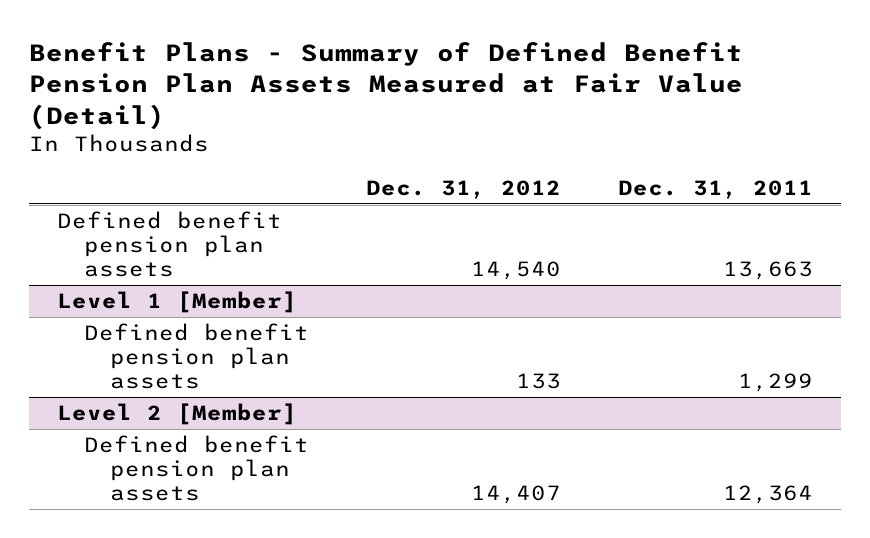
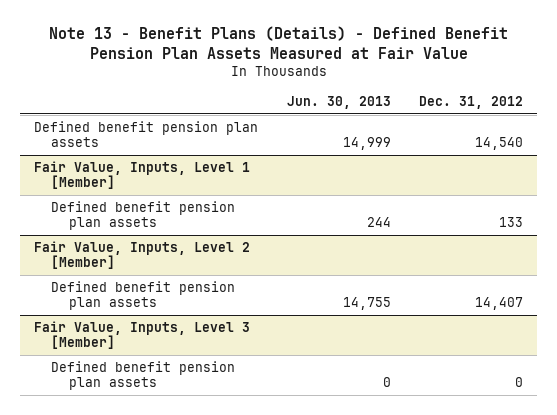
- Benefit Plans - Summary of Defined Benefit Pension Plan Assets Measured at Fair Value (Detail)
+ Note 13 - Benefit Plans (Details) - Defined Benefit Pension Plan Assets Measured at Fair Value
- | Dec. 31, 2012 | Dec. 31, 2011
+ | Jun. 30, 2013 | Dec. 31, 2012
- Level 1 [Member]
+ Fair Value, Inputs, Level 1 [Member]
- Level 2 [Member]
+ Fair Value, Inputs, Level 2 [Member]
+ Fair Value, Inputs, Level 3 [Member]
+ Defined benefit pension plan assets | 0 | 0

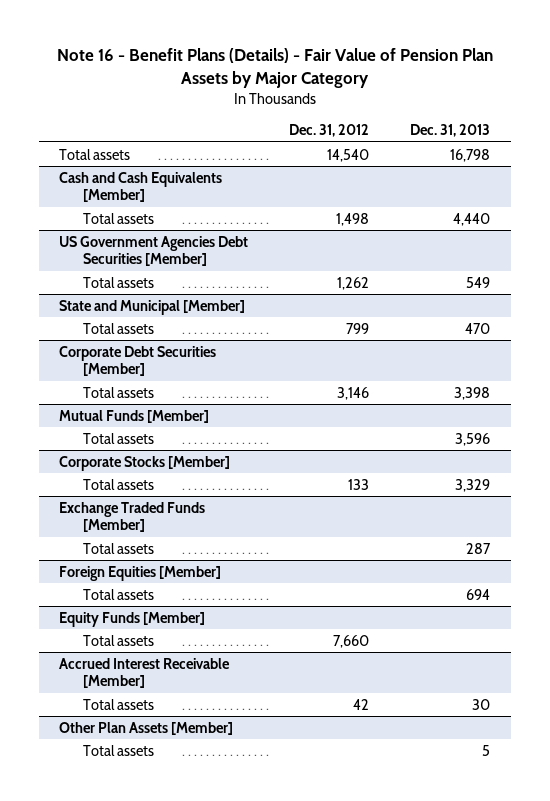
- Note 13 - Benefit Plans (Details) - Defined Benefit Pension Plan Assets Measured at Fair Value
+ Note 16 - Benefit Plans (Details) - Fair Value of Pension Plan Assets by Major Category
- | Jun. 30, 2013 | Dec. 31, 2012
+ | Dec. 31, 2012 | Dec. 31, 2013
- Defined benefit pension plan assets | 14,999 | 14,540
- Fair Value, Inputs, Level 1 [Member]
- Defined benefit pension plan assets | 244 | 133
- Fair Value, Inputs, Level 2 [Member]
- Defined benefit pension plan assets | 14,755 | 14,407
- Fair Value, Inputs, Level 3 [Member]
- Defined benefit pension plan assets | 0 | 0
+ Total assets | 14,540 | 16,798
+ Cash and Cash Equivalents [Member]
+ Total assets | 1,498 | 4,440
+ US Government Agencies Debt Securities [Member]
+ Total assets | 1,262 | 549
+ State and Municipal [Member]
+ Total assets | 799 | 470
+ Corporate Debt Securities [Member]
+ Total assets | 3,146 | 3,398
+ Mutual Funds [Member]
+ Total assets | | 3,596
+ Corporate Stocks [Member]
+ Total assets | 133 | 3,329
+ Exchange Traded Funds [Member]
+ Total assets | | 287
+ Foreign Equities [Member]
+ Total assets | | 694
+ Equity Funds [Member]
+ Total assets | 7,660 |
+ Accrued Interest Receivable [Member]
+ Total assets | 42 | 30
+ Other Plan Assets [Member]
+ Total assets | | 5

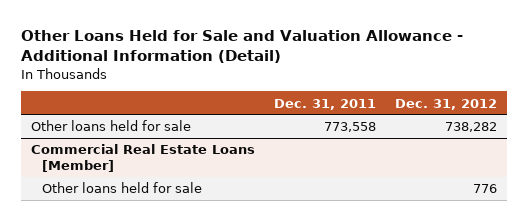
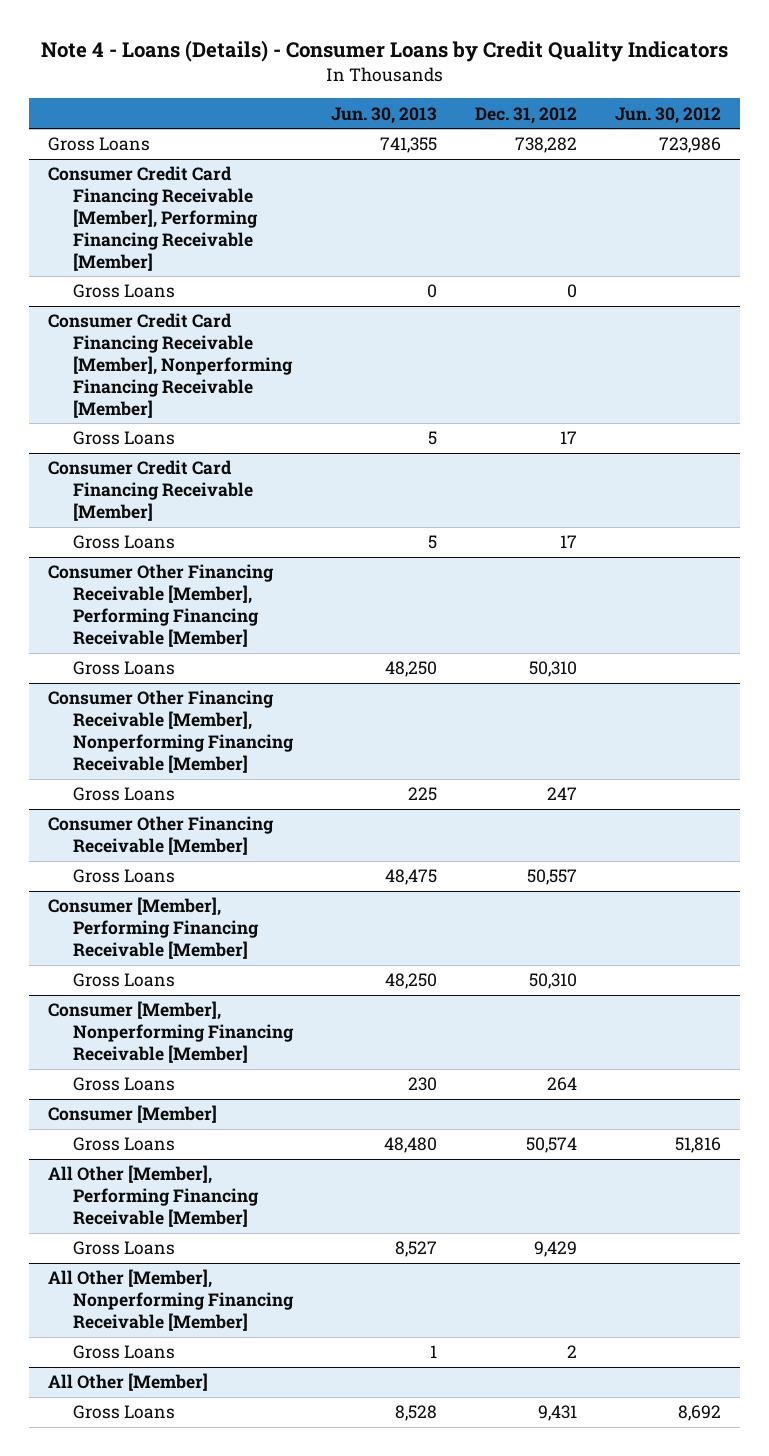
- Other Loans Held for Sale and Valuation Allowance - Additional Information (Detail)
+ Note 4 - Loans (Details) - Consumer Loans by Credit Quality Indicators
- | Dec. 31, 2011 | Dec. 31, 2012
+ | Jun. 30, 2013 | Dec. 31, 2012 | Jun. 30, 2012
- Other loans held for sale | 773,558 | 738,282
- Commercial Real Estate Loans [Member]
- Other loans held for sale | | 776
+ Gross Loans | 741,355 | 738,282 | 723,986
+ Consumer Credit Card Financing Receivable [Member], Performing Financing Receivable [Member]
+ Gross Loans | 0 | 0 |
+ Consumer Credit Card Financing Receivable [Member], Nonperforming Financing Receivable [Member]
+ Gross Loans | 5 | 17 |
+ Consumer Credit Card Financing Receivable [Member]
+ Gross Loans | 5 | 17 |
+ Consumer Other Financing Receivable [Member], Performing Financing Receivable [Member]
+ Gross Loans | 48,250 | 50,310 |
+ Consumer Other Financing Receivable [Member], Nonperforming Financing Receivable [Member]
+ Gross Loans | 225 | 247 |
+ Consumer Other Financing Receivable [Member]
+ Gross Loans | 48,475 | 50,557 |
+ Consumer [Member], Performing Financing Receivable [Member]
+ Gross Loans | 48,250 | 50,310 |
+ Consumer [Member], Nonperforming Financing Receivable [Member]
+ Gross Loans | 230 | 264 |
+ Consumer [Member]
+ Gross Loans | 48,480 | 50,574 | 51,816
+ All Other [Member], Performing Financing Receivable [Member]
+ Gross Loans | 8,527 | 9,429 |
+ All Other [Member], Nonperforming Financing Receivable [Member]
+ Gross Loans | 1 | 2 |
+ All Other [Member]
+ Gross Loans | 8,528 | 9,431 | 8,692

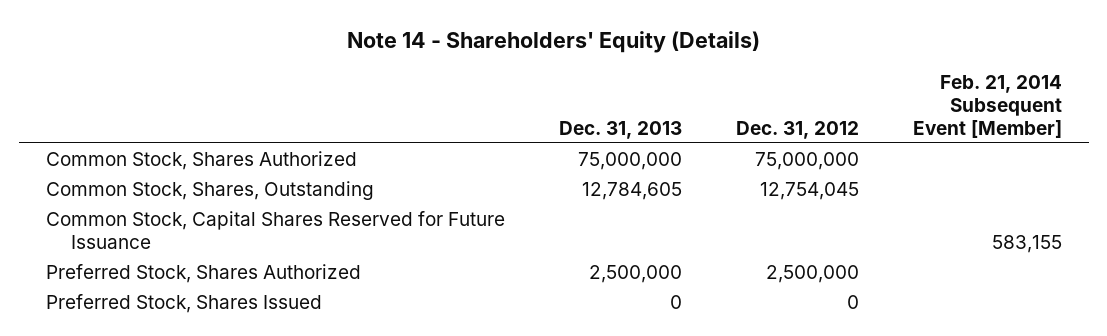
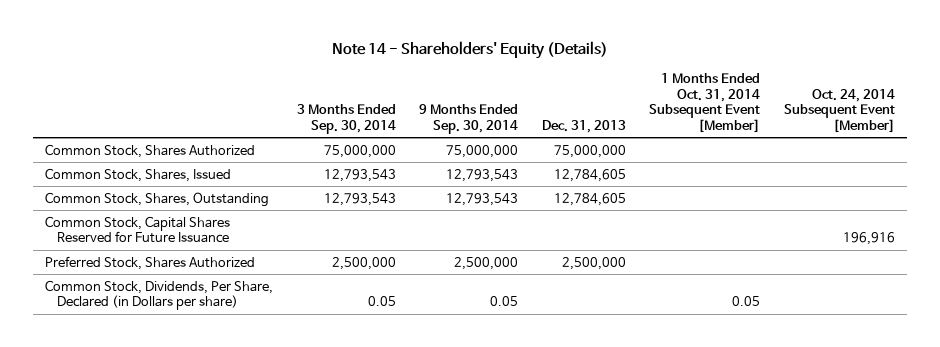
- | Dec. 31, 2013 | Dec. 31, 2012 | Feb. 21, 2014 Subsequent Event [Member]
+ | 3 Months Ended Sep. 30, 2014 | 9 Months Ended Sep. 30, 2014 | Dec. 31, 2013 | 1 Months Ended Oct. 31, 2014 Subsequent Event [Member] | Oct. 24, 2014 Subsequent Event [Member]
+ Common Stock, Shares, Issued | 12,793,543 | 12,793,543 | 12,784,605 | |
- Preferred Stock, Shares Issued | 0 | 0 |
+ Common Stock, Dividends, Per Share, Declared (in Dollars per share) | 0.05 | 0.05 | | 0.05 |

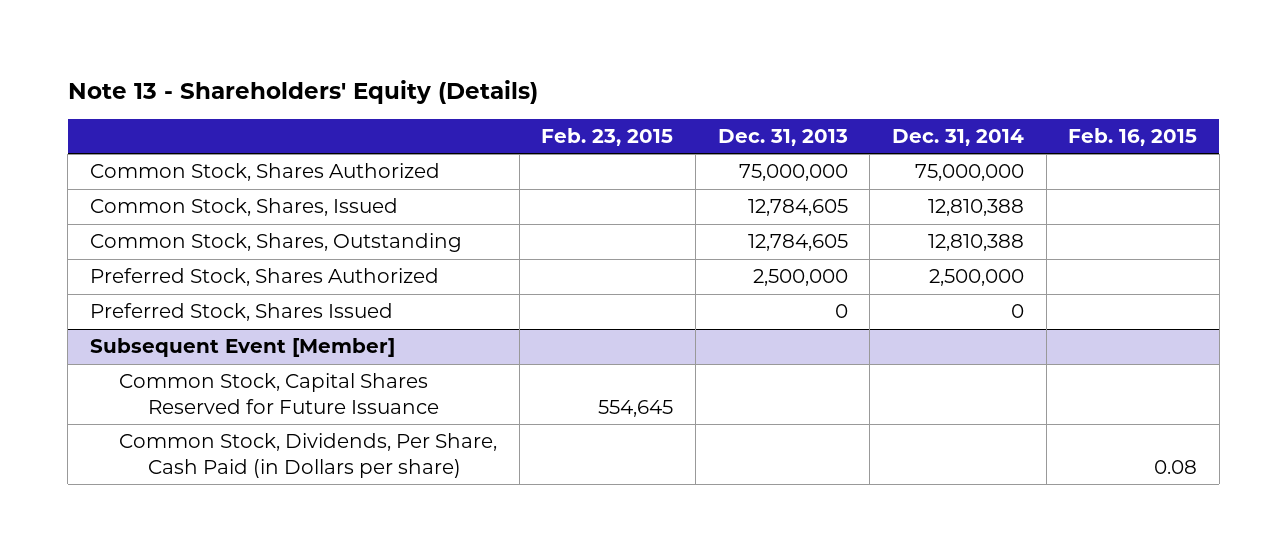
- Note 14 - Shareholders' Equity (Details)
+ Note 13 - Shareholders' Equity (Details)
- | 3 Months Ended Sep. 30, 2014 | 9 Months Ended Sep. 30, 2014 | Dec. 31, 2013 | 1 Months Ended Oct. 31, 2014 Subsequent Event [Member] | Oct. 24, 2014 Subsequent Event [Member]
+ | Feb. 23, 2015 | Dec. 31, 2013 | Dec. 31, 2014 | Feb. 16, 2015
- Common Stock, Capital Shares Reserved for Future Issuance | | | | | 196,916
- Common Stock, Dividends, Per Share, Declared (in Dollars per share) | 0.05 | 0.05 | | 0.05 |
+ Preferred Stock, Shares Issued | | 0 | 0 |
+ Subsequent Event [Member]
+ Common Stock, Capital Shares Reserved for Future Issuance | 554,645 | | |
+ Common Stock, Dividends, Per Share, Cash Paid (in Dollars per share) | | | | 0.08

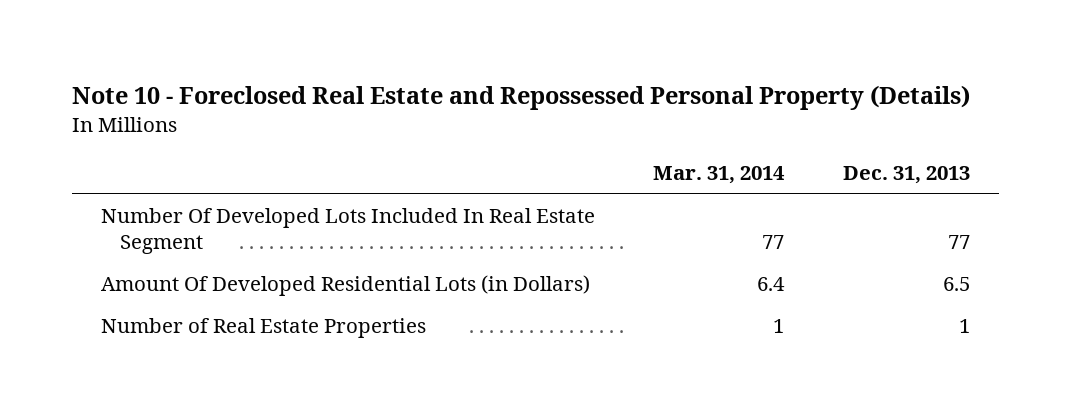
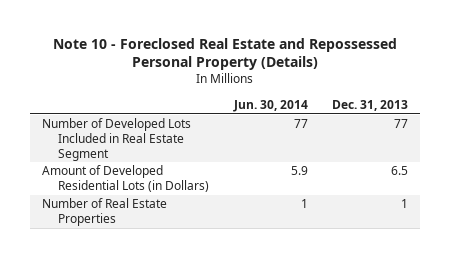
- | Mar. 31, 2014 | Dec. 31, 2013
+ | Jun. 30, 2014 | Dec. 31, 2013
- Number Of Developed Lots Included In Real Estate Segment | 77 | 77
- Amount Of Developed Residential Lots (in Dollars) | 6.4 | 6.5
+ Number of Developed Lots Included in Real Estate Segment | 77 | 77
+ Amount of Developed Residential Lots (in Dollars) | 5.9 | 6.5

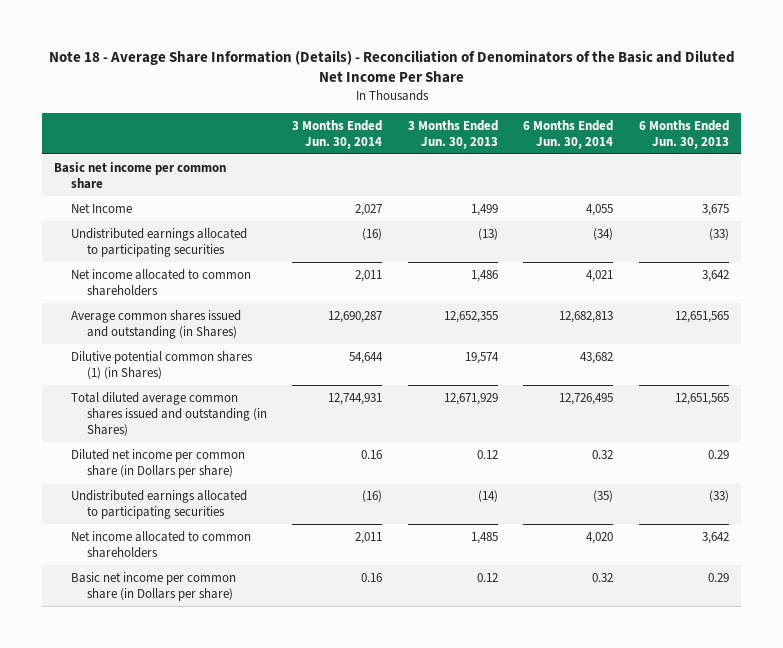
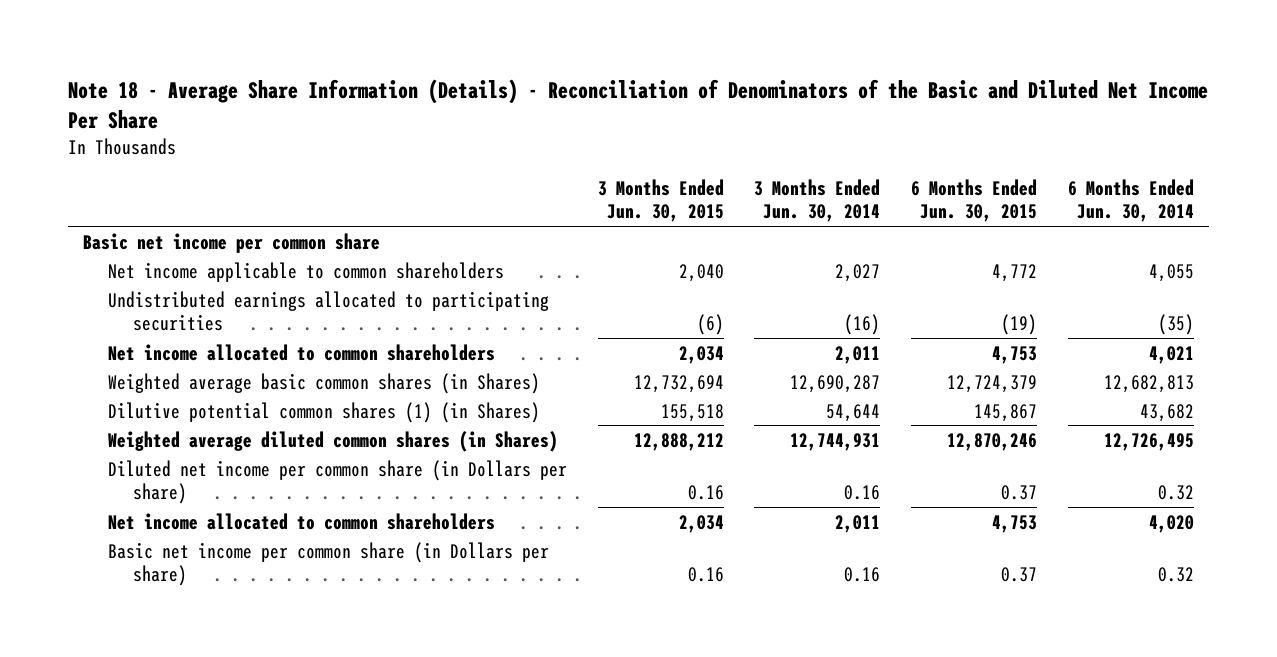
- | 3 Months Ended Jun. 30, 2014 | 3 Months Ended Jun. 30, 2013 | 6 Months Ended Jun. 30, 2014 | 6 Months Ended Jun. 30, 2013
+ | 3 Months Ended Jun. 30, 2015 | 3 Months Ended Jun. 30, 2014 | 6 Months Ended Jun. 30, 2015 | 6 Months Ended Jun. 30, 2014
- Net Income | 2,027 | 1,499 | 4,055 | 3,675
- Undistributed earnings allocated to participating securities | (16) | (13) | (34) | (33)
+ Net income applicable to common shareholders | 2,040 | 2,027 | 4,772 | 4,055
moved up: Undistributed earnings allocated to participating securities | (6) | (16) | (19) | (35)
- Average common shares issued and outstanding (in Shares) | 12,690,287 | 12,652,355 | 12,682,813 | 12,651,565
+ Weighted average basic common shares (in Shares) | 12,732,694 | 12,690,287 | 12,724,379 | 12,682,813
- Total diluted average common shares issued and outstanding (in Shares) | 12,744,931 | 12,671,929 | 12,726,495 | 12,651,565
+ Weighted average diluted common shares (in Shares) | 12,888,212 | 12,744,931 | 12,870,246 | 12,726,495

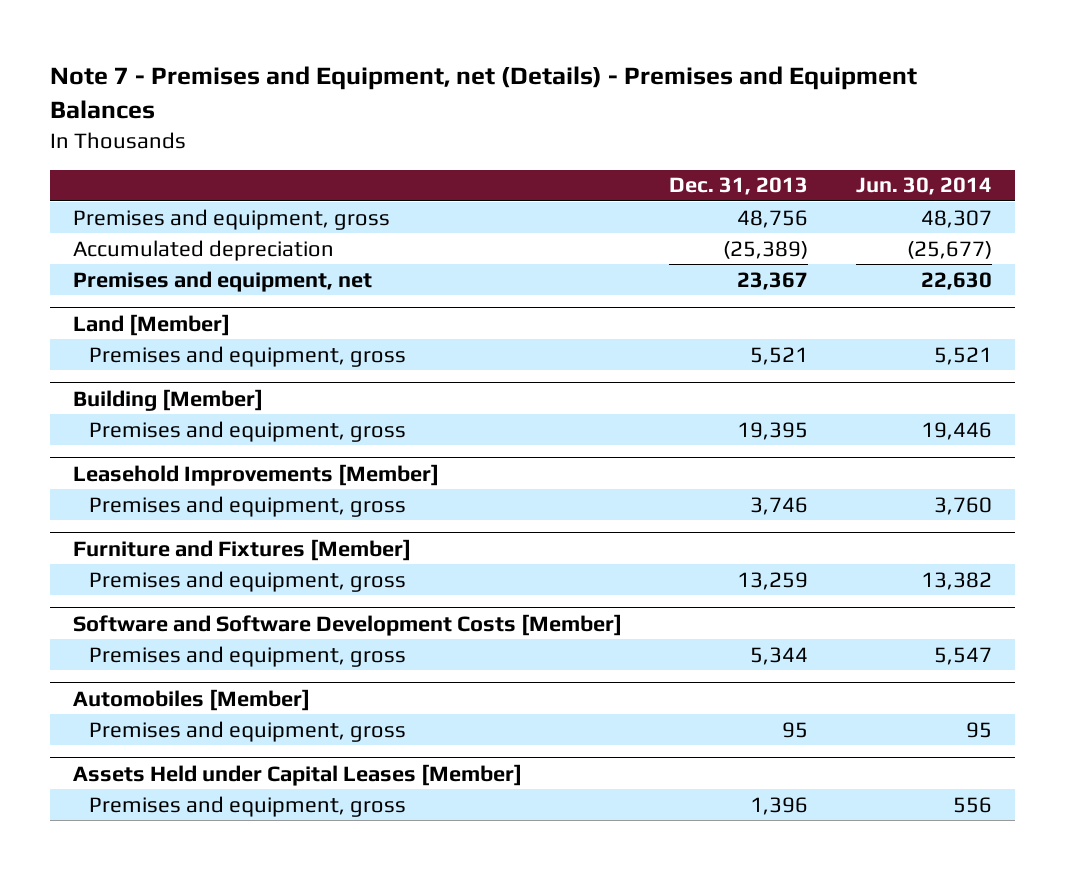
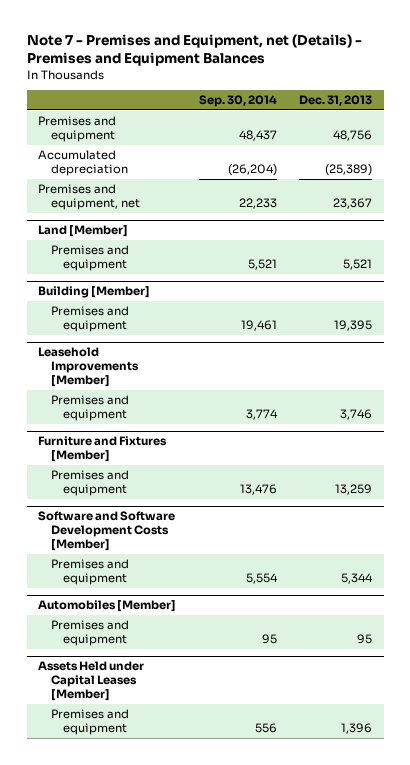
- | Dec. 31, 2013 | Jun. 30, 2014
+ | Sep. 30, 2014 | Dec. 31, 2013
- Premises and equipment, gross | 48,756 | 48,307
+ Premises and equipment | 48,437 | 48,756
@ Land [Member]
- Premises and equipment, gross | 5,521 | 5,521
+ Premises and equipment | 5,521 | 5,521
@ Building [Member]
- Premises and equipment, gross | 19,395 | 19,446
+ Premises and equipment | 19,461 | 19,395
@ Leasehold Improvements [Member]
- Premises and equipment, gross | 3,746 | 3,760
+ Premises and equipment | 3,774 | 3,746
@ Furniture and Fixtures [Member]
- Premises and equipment, gross | 13,259 | 13,382
+ Premises and equipment | 13,476 | 13,259
@ Software and Software Development Costs [Member]
- Premises and equipment, gross | 5,344 | 5,547
+ Premises and equipment | 5,554 | 5,344
@ Automobiles [Member]
- Premises and equipment, gross | 95 | 95
+ Premises and equipment | 95 | 95
@ Assets Held under Capital Leases [Member]
- Premises and equipment, gross | 1,396 | 556
+ Premises and equipment | 556 | 1,396

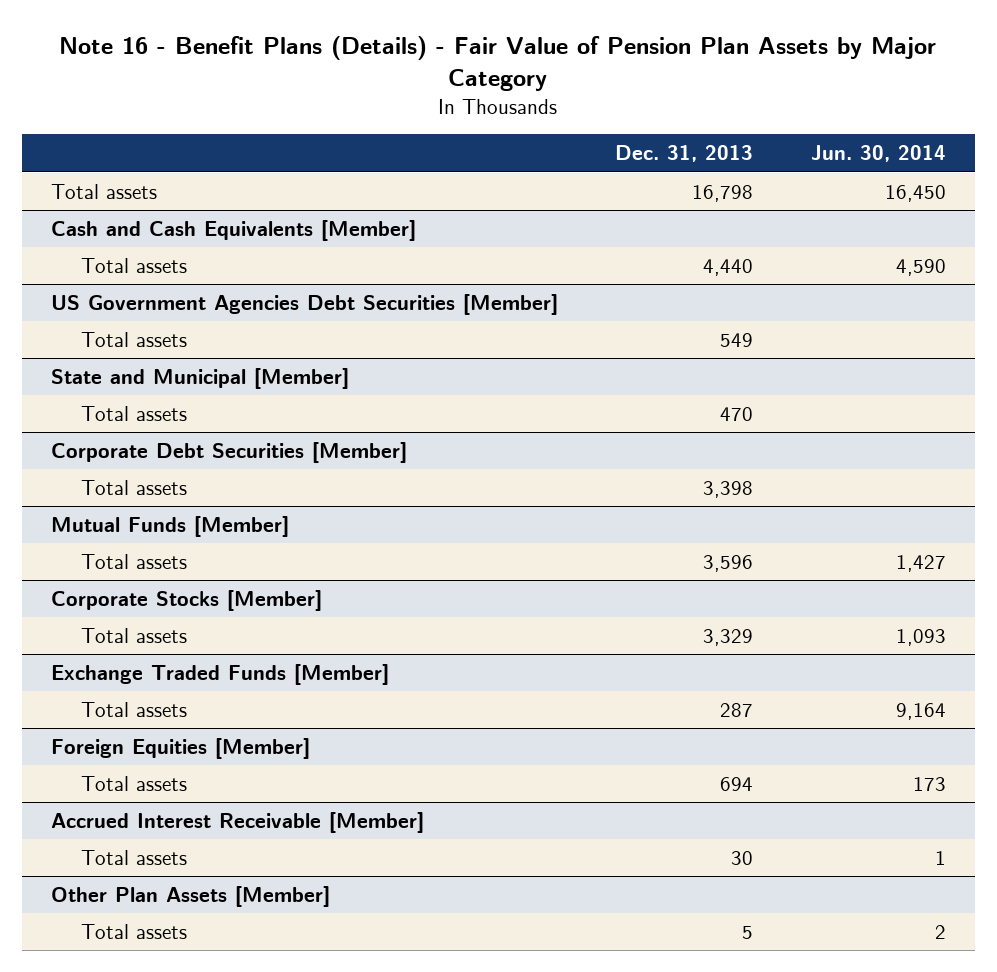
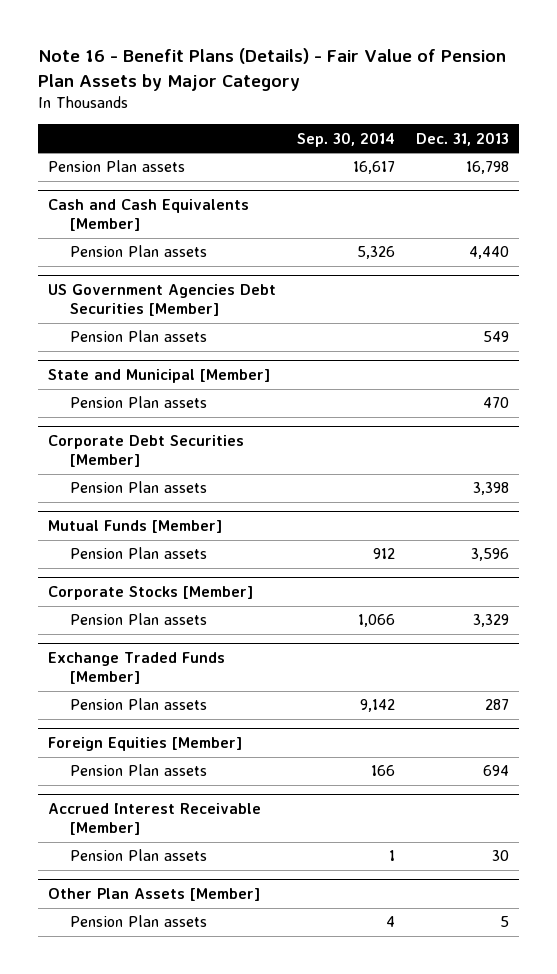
- | Dec. 31, 2013 | Jun. 30, 2014
+ | Sep. 30, 2014 | Dec. 31, 2013
- Total assets | 16,798 | 16,450
+ Pension Plan assets | 16,617 | 16,798
@ Cash and Cash Equivalents [Member]
- Total assets | 4,440 | 4,590
+ Pension Plan assets | 5,326 | 4,440
@ US Government Agencies Debt Securities [Member]
- Total assets | 549 |
+ Pension Plan assets | | 549
@ State and Municipal [Member]
- Total assets | 470 |
+ Pension Plan assets | | 470
@ Corporate Debt Securities [Member]
- Total assets | 3,398 |
+ Pension Plan assets | | 3,398
@ Mutual Funds [Member]
- Total assets | 3,596 | 1,427
+ Pension Plan assets | 912 | 3,596
@ Corporate Stocks [Member]
- Total assets | 3,329 | 1,093
+ Pension Plan assets | 1,066 | 3,329
@ Exchange Traded Funds [Member]
- Total assets | 287 | 9,164
+ Pension Plan assets | 9,142 | 287
@ Foreign Equities [Member]
- Total assets | 694 | 173
+ Pension Plan assets | 166 | 694
@ Accrued Interest Receivable [Member]
- Total assets | 30 | 1
+ Pension Plan assets | 1 | 30
@ Other Plan Assets [Member]
- Total assets | 5 | 2
+ Pension Plan assets | 4 | 5

